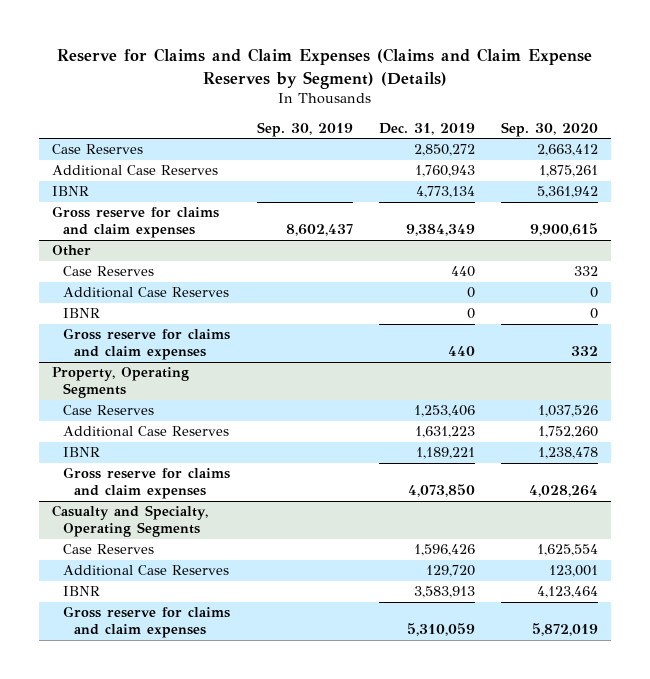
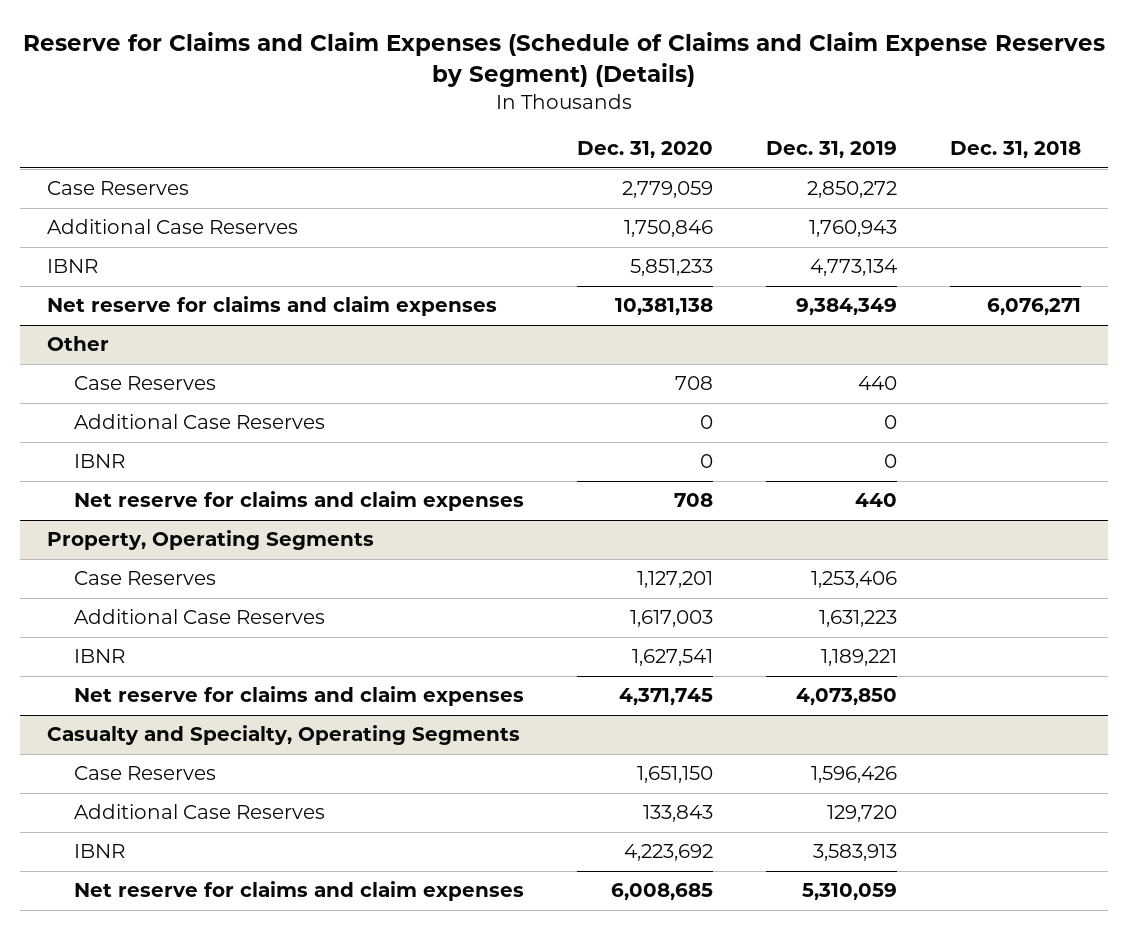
- Reserve for Claims and Claim Expenses (Claims and Claim Expense Reserves by Segment) (Details)
+ Reserve for Claims and Claim Expenses (Schedule of Claims and Claim Expense Reserves by Segment) (Details)
- | Sep. 30, 2019 | Dec. 31, 2019 | Sep. 30, 2020
+ | Dec. 31, 2020 | Dec. 31, 2019 | Dec. 31, 2018
- Gross reserve for claims and claim expenses | 8,602,437 | 9,384,349 | 9,900,615
+ Net reserve for claims and claim expenses | 10,381,138 | 9,384,349 | 6,076,271
@ Other
- Gross reserve for claims and claim expenses | | 440 | 332
+ Net reserve for claims and claim expenses | 708 | 440 |
@ Property, Operating Segments
- Gross reserve for claims and claim expenses | | 4,073,850 | 4,028,264
+ Net reserve for claims and claim expenses | 4,371,745 | 4,073,850 |
@ Casualty and Specialty, Operating Segments
- Gross reserve for claims and claim expenses | | 5,310,059 | 5,872,019
+ Net reserve for claims and claim expenses | 6,008,685 | 5,310,059 |

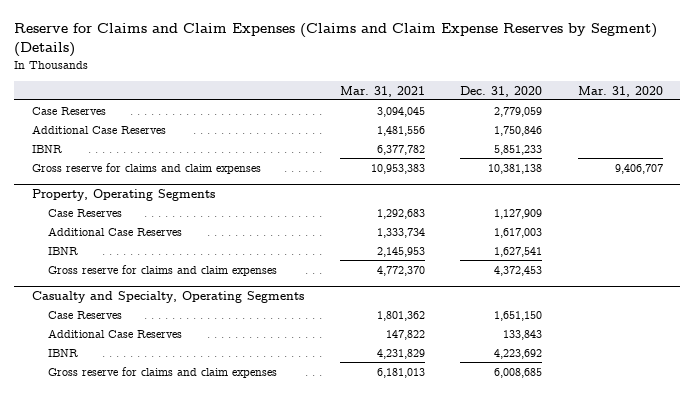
- Reserve for Claims and Claim Expenses (Schedule of Claims and Claim Expense Reserves by Segment) (Details)
+ Reserve for Claims and Claim Expenses (Claims and Claim Expense Reserves by Segment) (Details)
- | Dec. 31, 2020 | Dec. 31, 2019 | Dec. 31, 2018
+ | Mar. 31, 2021 | Dec. 31, 2020 | Mar. 31, 2020
- Net reserve for claims and claim expenses | 10,381,138 | 9,384,349 | 6,076,271
- Other
- Case Reserves | 708 | 440 |
- Additional Case Reserves | 0 | 0 |
- IBNR | 0 | 0 |
- Net reserve for claims and claim expenses | 708 | 440 |
+ Gross reserve for claims and claim expenses | 10,953,383 | 10,381,138 | 9,406,707
@ Property, Operating Segments
- Case Reserves | 1,127,201 | 1,253,406 |
+ Case Reserves | 1,292,683 | 1,127,909 |
- Net reserve for claims and claim expenses | 4,371,745 | 4,073,850 |
+ Gross reserve for claims and claim expenses | 4,772,370 | 4,372,453 |
@ Casualty and Specialty, Operating Segments
- Net reserve for claims and claim expenses | 6,008,685 | 5,310,059 |
+ Gross reserve for claims and claim expenses | 6,181,013 | 6,008,685 |

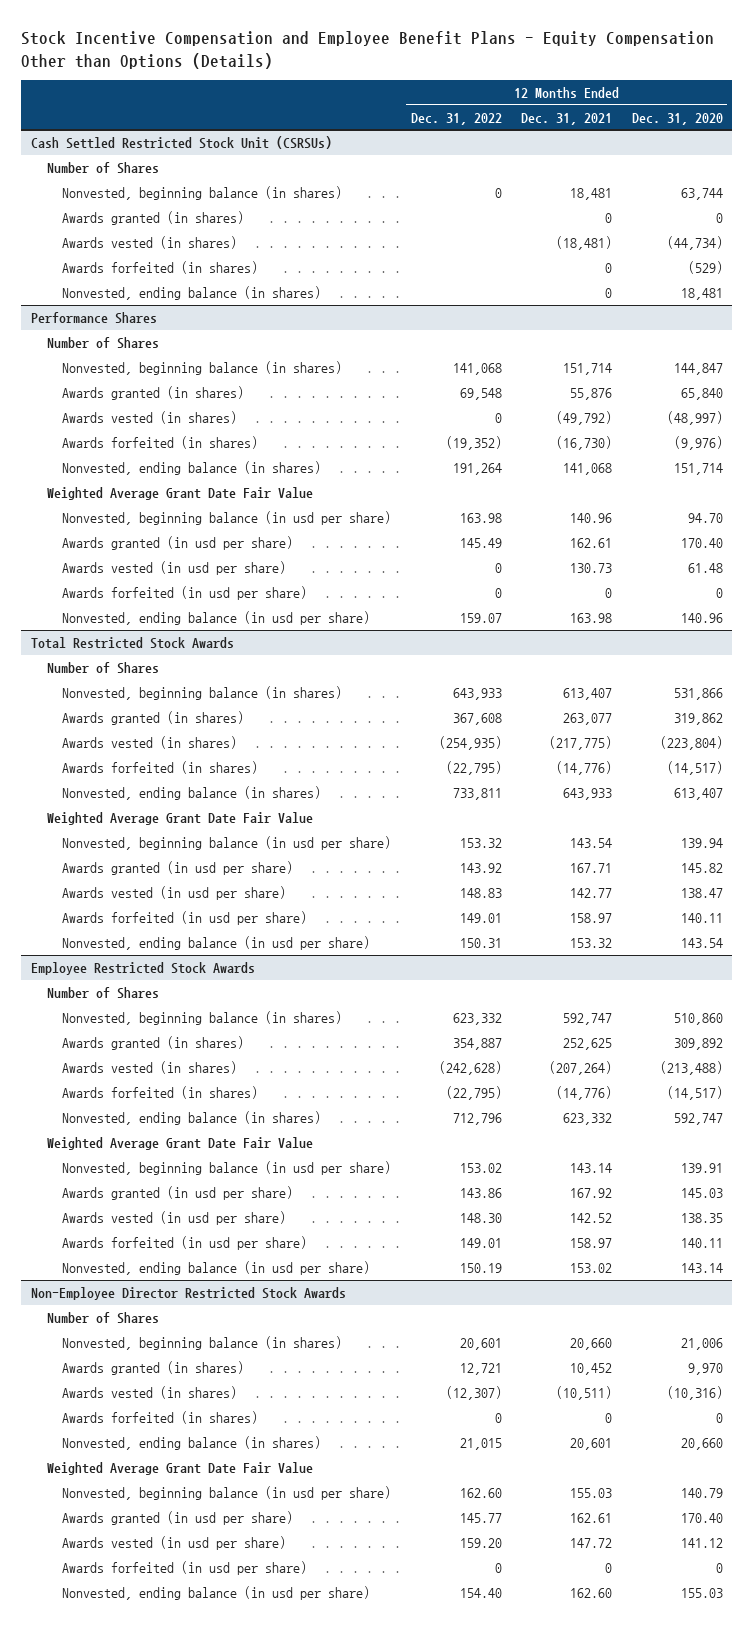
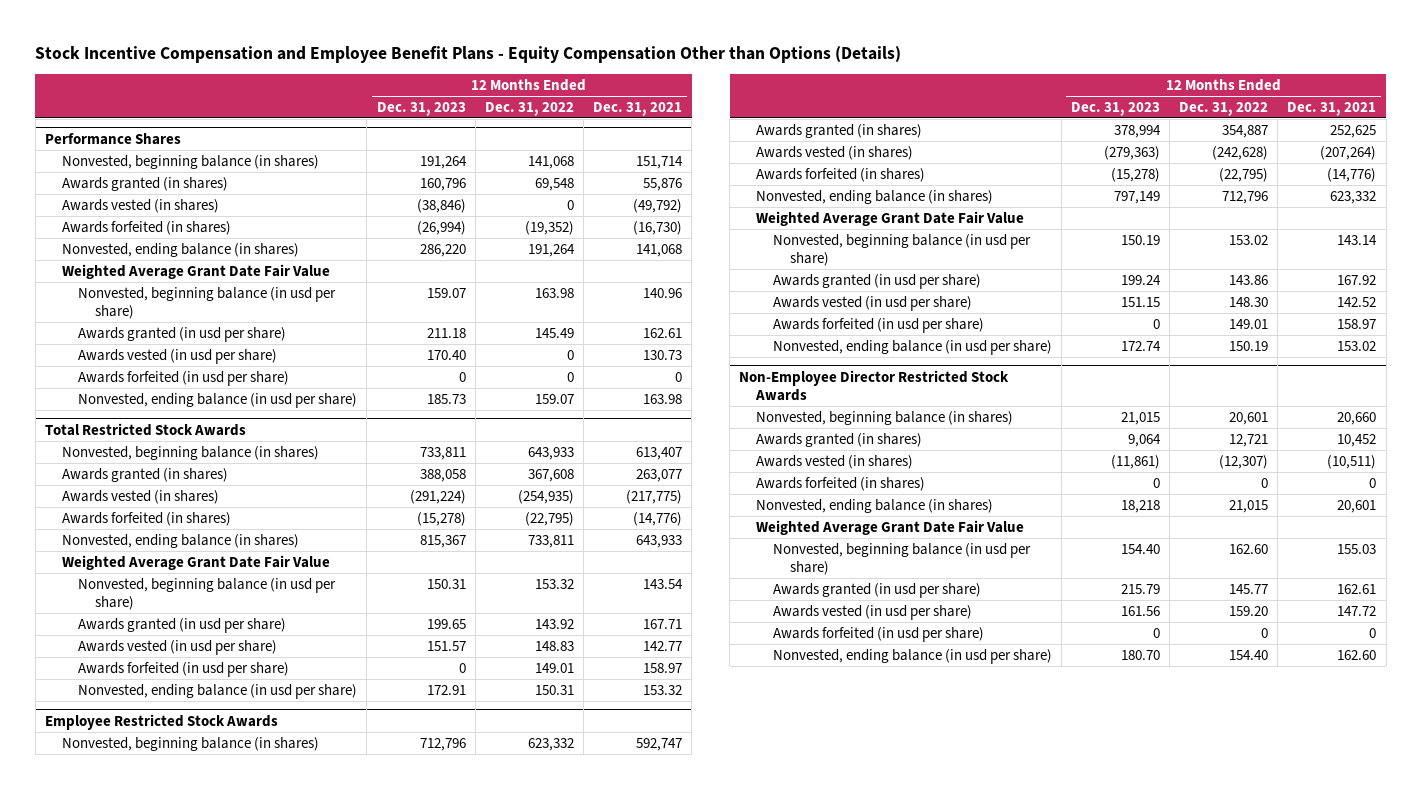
- | 12 Months Ended Dec. 31, 2022 | 12 Months Ended Dec. 31, 2021 | 12 Months Ended Dec. 31, 2020
+ | 12 Months Ended Dec. 31, 2023 | 12 Months Ended Dec. 31, 2022 | 12 Months Ended Dec. 31, 2021
- Cash Settled Restricted Stock Unit (CSRSUs)
- Number of Shares
- Nonvested, beginning balance (in shares) | 0 | 18,481 | 63,744
- Awards granted (in shares) | | 0 | 0
- Awards vested (in shares) | | (18,481) | (44,734)
- Awards forfeited (in shares) | | 0 | (529)
- Nonvested, ending balance (in shares) | | 0 | 18,481
@ Performance Shares
- Number of Shares
@ Total Restricted Stock Awards
- Number of Shares
@ Employee Restricted Stock Awards
- Number of Shares
@ Non-Employee Director Restricted Stock Awards
- Number of Shares

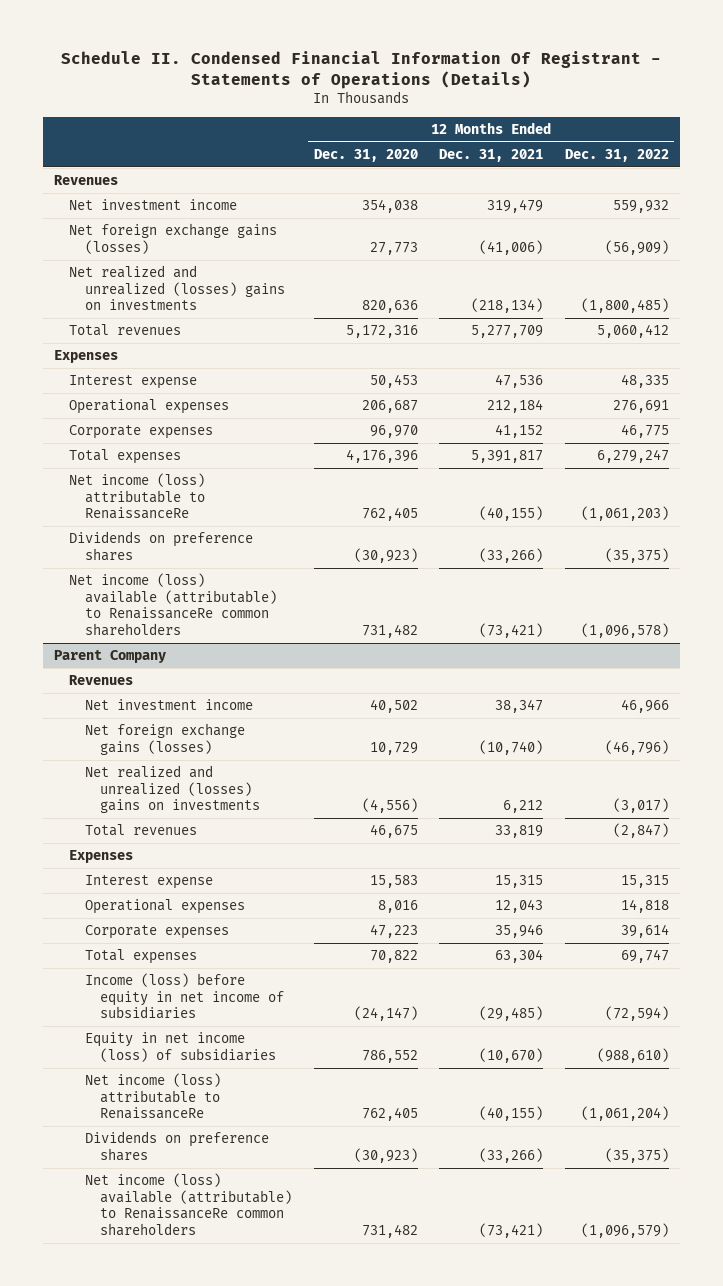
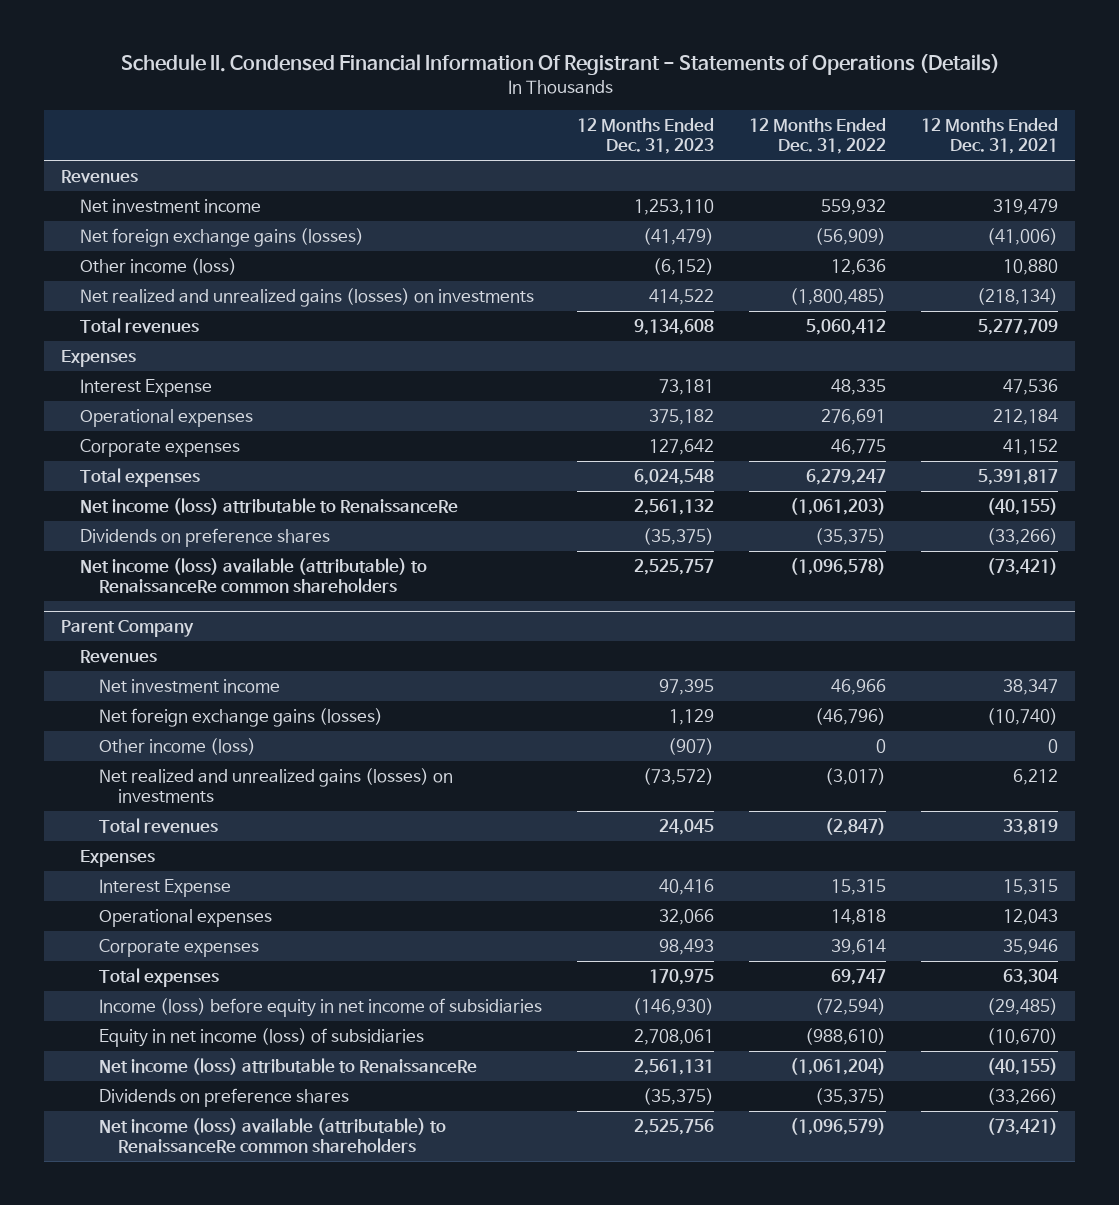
- | 12 Months Ended Dec. 31, 2020 | 12 Months Ended Dec. 31, 2021 | 12 Months Ended Dec. 31, 2022
+ | 12 Months Ended Dec. 31, 2023 | 12 Months Ended Dec. 31, 2022 | 12 Months Ended Dec. 31, 2021
- Net realized and unrealized (losses) gains on investments | 820,636 | (218,134) | (1,800,485)
+ Other income (loss) | (6,152) | 12,636 | 10,880
+ Net realized and unrealized gains (losses) on investments | 414,522 | (1,800,485) | (218,134)
- Interest expense | 50,453 | 47,536 | 48,335
+ Interest Expense | 73,181 | 48,335 | 47,536
@ Parent Company
- Net realized and unrealized (losses) gains on investments | (4,556) | 6,212 | (3,017)
+ Other income (loss) | (907) | 0 | 0
+ Net realized and unrealized gains (losses) on investments | (73,572) | (3,017) | 6,212
- Interest expense | 15,583 | 15,315 | 15,315
+ Interest Expense | 40,416 | 15,315 | 15,315

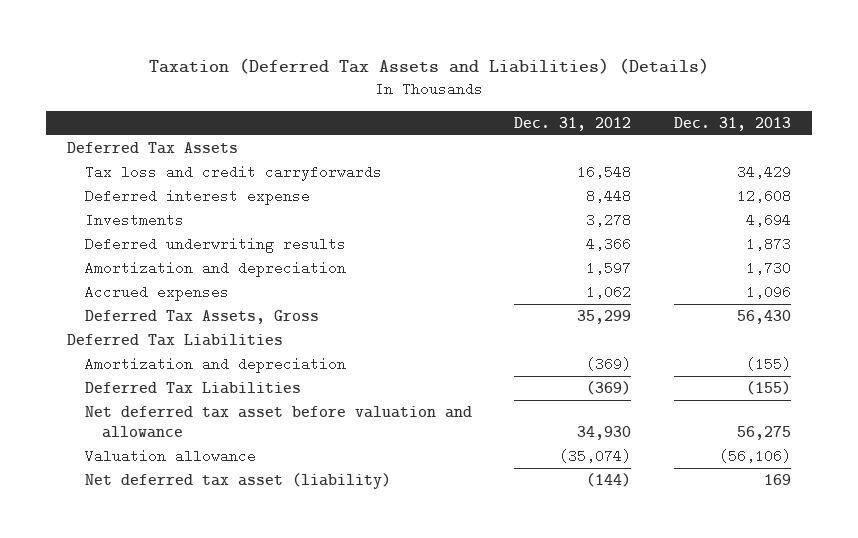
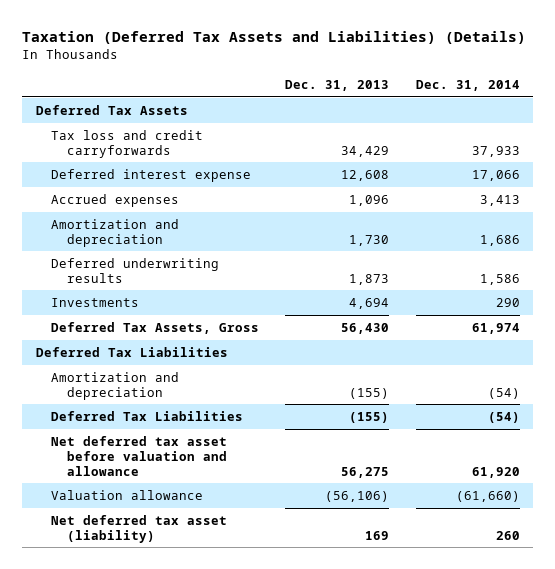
- | Dec. 31, 2012 | Dec. 31, 2013
+ | Dec. 31, 2013 | Dec. 31, 2014
moved down: Amortization and depreciation | 1,730 | 1,686
moved down: Deferred underwriting results | 1,873 | 1,586
moved down: Investments | 4,694 | 290

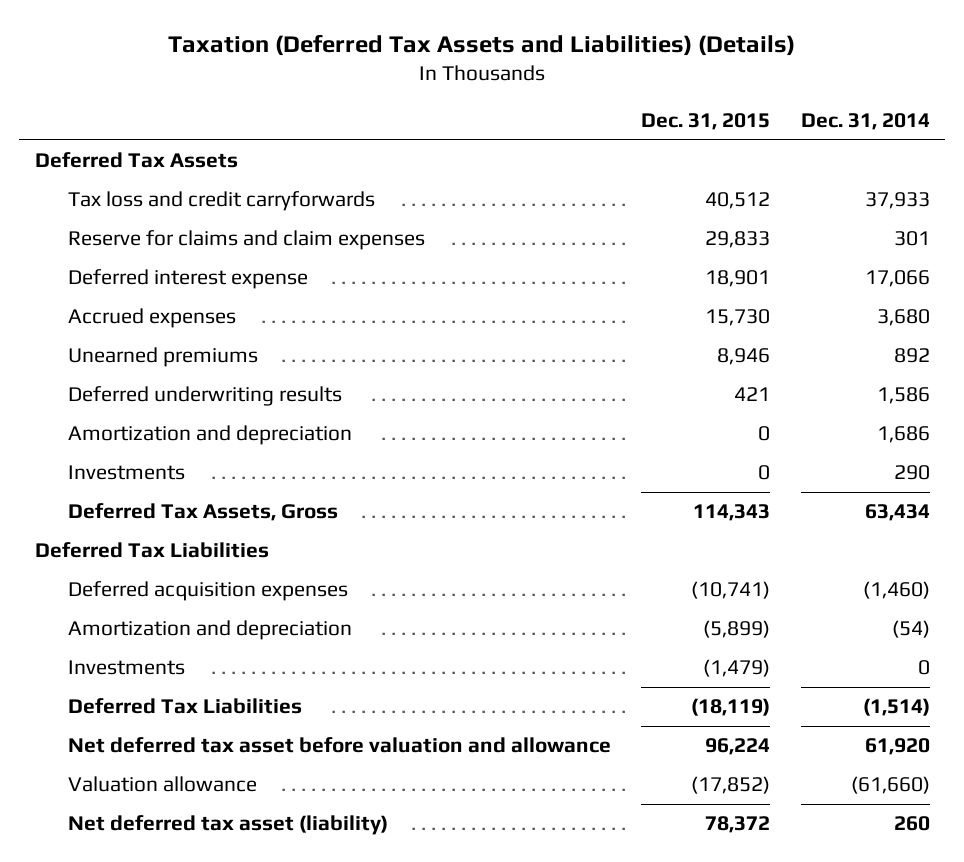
- | Dec. 31, 2013 | Dec. 31, 2014
+ | Dec. 31, 2015 | Dec. 31, 2014
+ Reserve for claims and claim expenses | 29,833 | 301
- Accrued expenses | 1,096 | 3,413
+ Accrued expenses | 15,730 | 3,680
+ Unearned premiums | 8,946 | 892
moved down: Amortization and depreciation | 0 | 1,686
- Deferred Tax Assets, Gross | 56,430 | 61,974
+ Deferred Tax Assets, Gross | 114,343 | 63,434
+ Deferred acquisition expenses | (10,741) | (1,460)
- Deferred Tax Liabilities | (155) | (54)
+ Investments | (1,479) | 0
+ Deferred Tax Liabilities | (18,119) | (1,514)

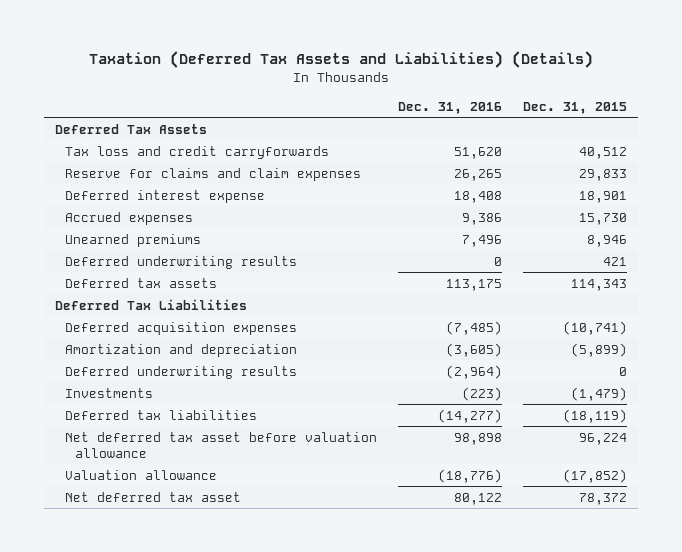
- | Dec. 31, 2015 | Dec. 31, 2014
+ | Dec. 31, 2016 | Dec. 31, 2015
- Amortization and depreciation | 0 | 1,686
- Investments | 0 | 290
- Deferred Tax Assets, Gross | 114,343 | 63,434
+ Deferred tax assets | 113,175 | 114,343
+ Deferred underwriting results | (2,964) | 0
- Deferred Tax Liabilities | (18,119) | (1,514)
- Net deferred tax asset before valuation and allowance | 96,224 | 61,920
+ Deferred tax liabilities | (14,277) | (18,119)
+ Net deferred tax asset before valuation allowance | 98,898 | 96,224
- Net deferred tax asset (liability) | 78,372 | 260
+ Net deferred tax asset | 80,122 | 78,372

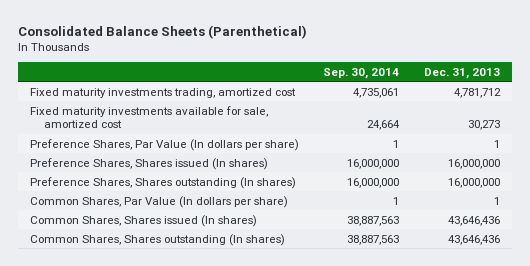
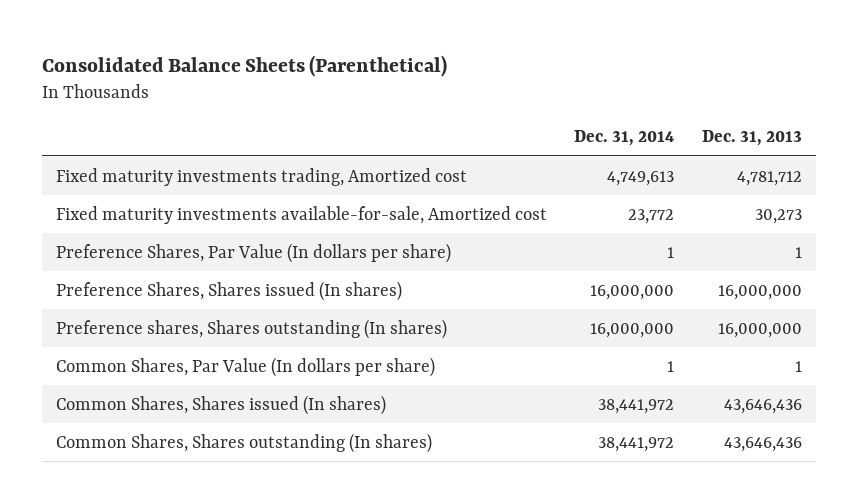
- | Sep. 30, 2014 | Dec. 31, 2013
+ | Dec. 31, 2014 | Dec. 31, 2013
- Fixed maturity investments trading, amortized cost | 4,735,061 | 4,781,712
- Fixed maturity investments available for sale, amortized cost | 24,664 | 30,273
+ Fixed maturity investments trading, Amortized cost | 4,749,613 | 4,781,712
+ Fixed maturity investments available-for-sale, Amortized cost | 23,772 | 30,273
- Preference Shares, Shares outstanding (In shares) | 16,000,000 | 16,000,000
+ Preference shares, Shares outstanding (In shares) | 16,000,000 | 16,000,000

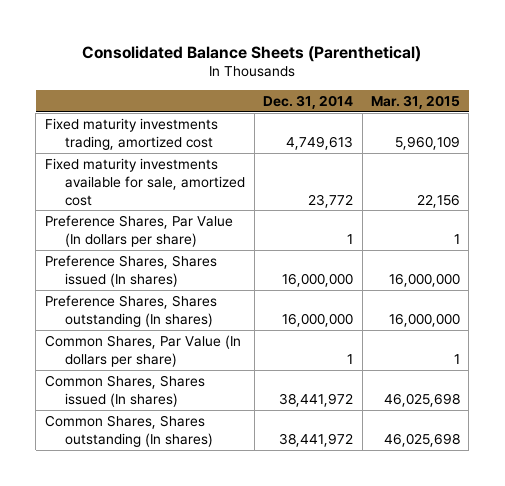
- | Dec. 31, 2014 | Dec. 31, 2013
+ | Dec. 31, 2014 | Mar. 31, 2015
- Fixed maturity investments trading, Amortized cost | 4,749,613 | 4,781,712
- Fixed maturity investments available-for-sale, Amortized cost | 23,772 | 30,273
+ Fixed maturity investments trading, amortized cost | 4,749,613 | 5,960,109
+ Fixed maturity investments available for sale, amortized cost | 23,772 | 22,156
- Preference shares, Shares outstanding (In shares) | 16,000,000 | 16,000,000
+ Preference Shares, Shares outstanding (In shares) | 16,000,000 | 16,000,000

